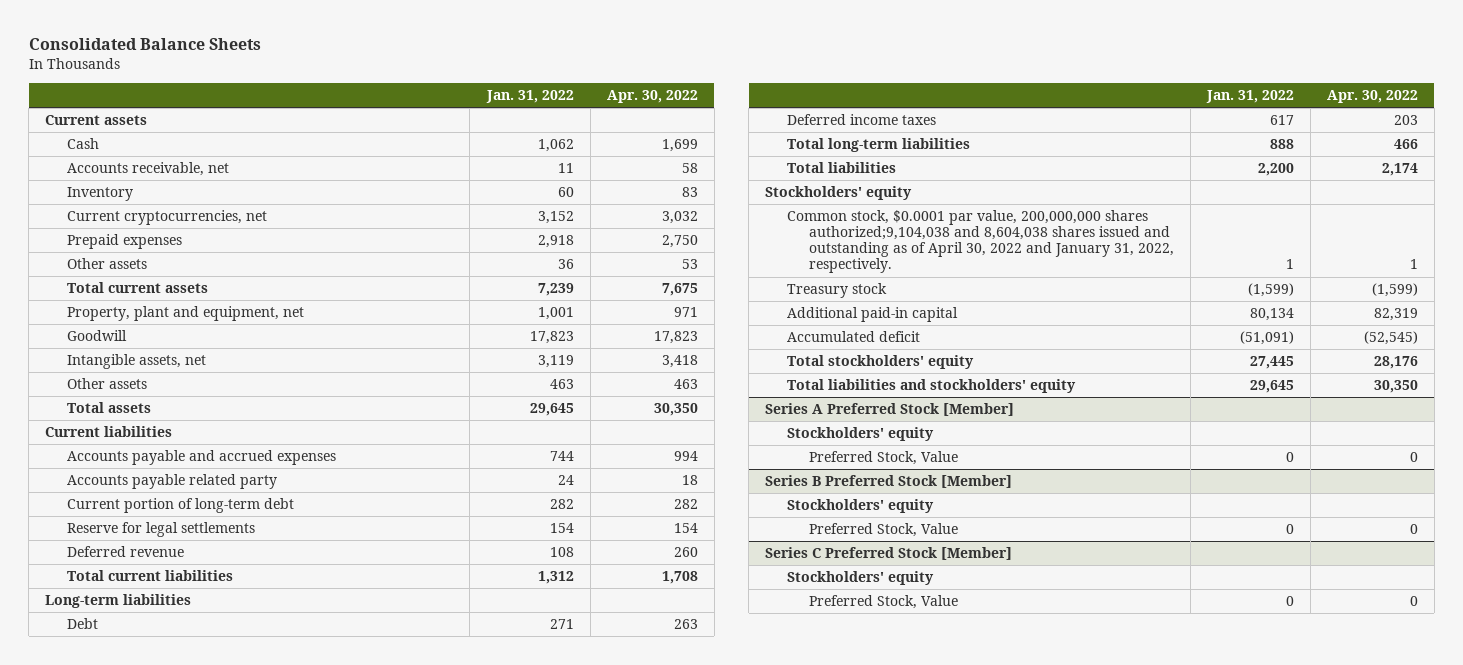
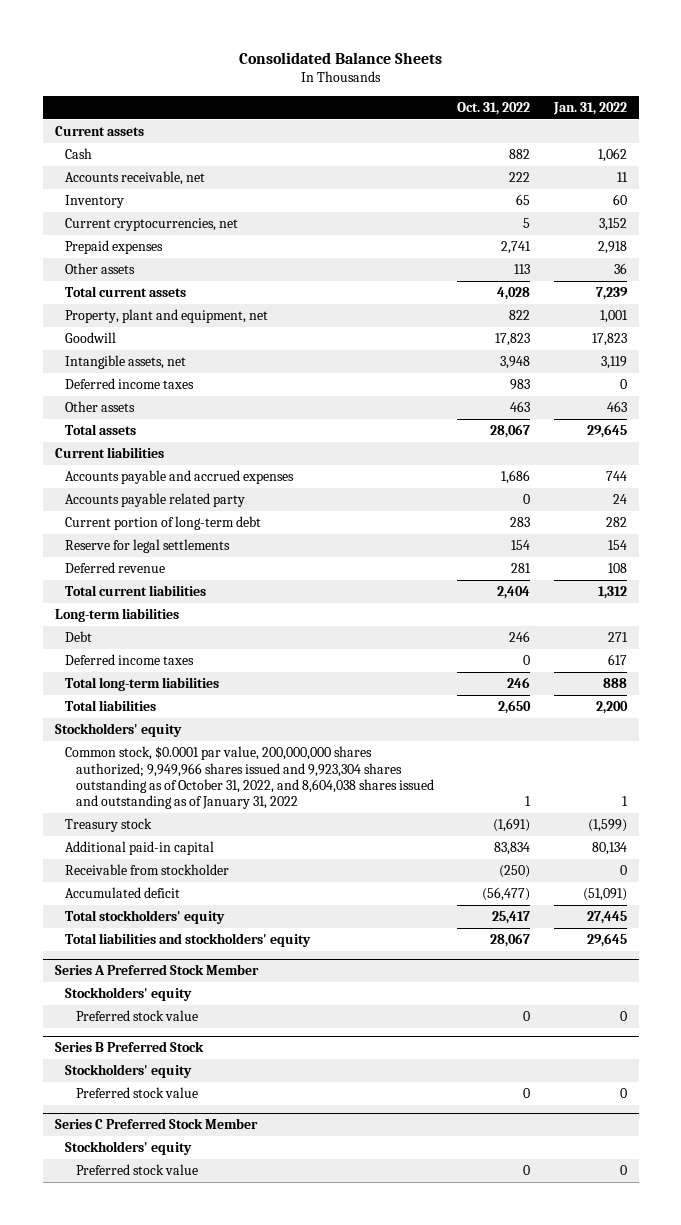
- | Jan. 31, 2022 | Apr. 30, 2022
+ | Oct. 31, 2022 | Jan. 31, 2022
+ Deferred income taxes | 983 | 0
- Common stock, $0.0001 par value, 200,000,000 shares authorized;9,104,038 and 8,604,038 shares issued and outstanding as of April 30, 2022 and January 31, 2022, respectively. | 1 | 1
+ Common stock, $0.0001 par value, 200,000,000 shares authorized; 9,949,966 shares issued and 9,923,304 shares outstanding as of October 31, 2022, and 8,604,038 shares issued and outstanding as of January 31, 2022 | 1 | 1
+ Receivable from stockholder | (250) | 0
- Series A Preferred Stock [Member]
+ Series A Preferred Stock Member
- Preferred Stock, Value | 0 | 0
- Series B Preferred Stock [Member]
+ Preferred stock value | 0 | 0
+ Series B Preferred Stock
- Preferred Stock, Value | 0 | 0
- Series C Preferred Stock [Member]
+ Preferred stock value | 0 | 0
+ Series C Preferred Stock Member
- Preferred Stock, Value | 0 | 0
+ Preferred stock value | 0 | 0

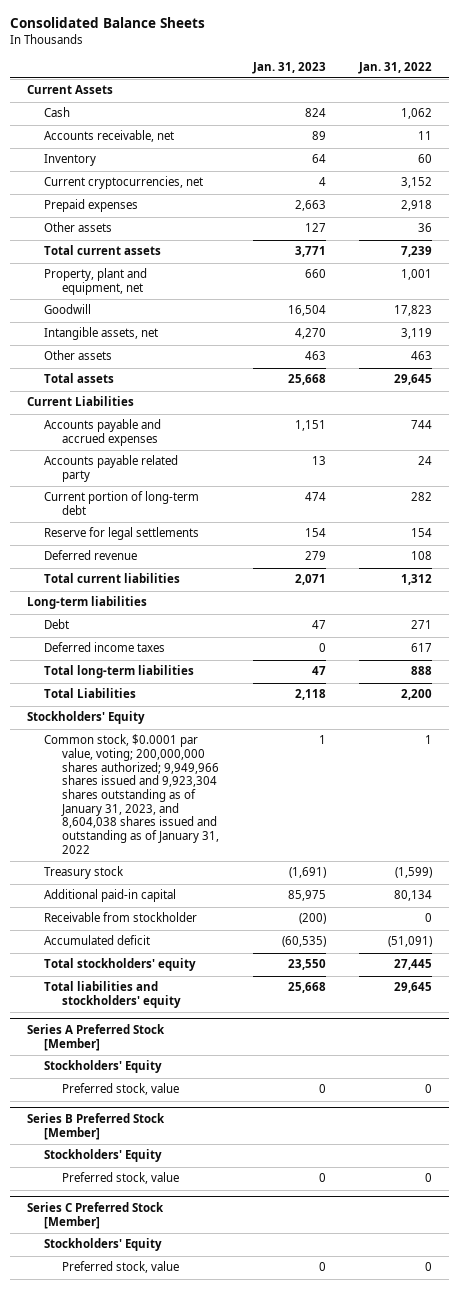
- | Oct. 31, 2022 | Jan. 31, 2022
+ | Jan. 31, 2023 | Jan. 31, 2022
- Current assets
+ Current Assets
- Deferred income taxes | 983 | 0
- Current liabilities
+ Current Liabilities
- Total liabilities | 2,650 | 2,200
- Stockholders' equity
- Common stock, $0.0001 par value, 200,000,000 shares authorized; 9,949,966 shares issued and 9,923,304 shares outstanding as of October 31, 2022, and 8,604,038 shares issued and outstanding as of January 31, 2022 | 1 | 1
+ Total Liabilities | 2,118 | 2,200
+ Stockholders' Equity
+ Common stock, $0.0001 par value, voting; 200,000,000 shares authorized; 9,949,966 shares issued and 9,923,304 shares outstanding as of January 31, 2023, and 8,604,038 shares issued and outstanding as of January 31, 2022 | 1 | 1
- Series A Preferred Stock Member
- Stockholders' equity
- Preferred stock value | 0 | 0
- Series B Preferred Stock
- Stockholders' equity
- Preferred stock value | 0 | 0
- Series C Preferred Stock Member
- Stockholders' equity
- Preferred stock value | 0 | 0
+ Series A Preferred Stock [Member]
+ Stockholders' Equity
+ Preferred stock, value | 0 | 0
+ Series B Preferred Stock [Member]
+ Stockholders' Equity
+ Preferred stock, value | 0 | 0
+ Series C Preferred Stock [Member]
+ Stockholders' Equity
+ Preferred stock, value | 0 | 0

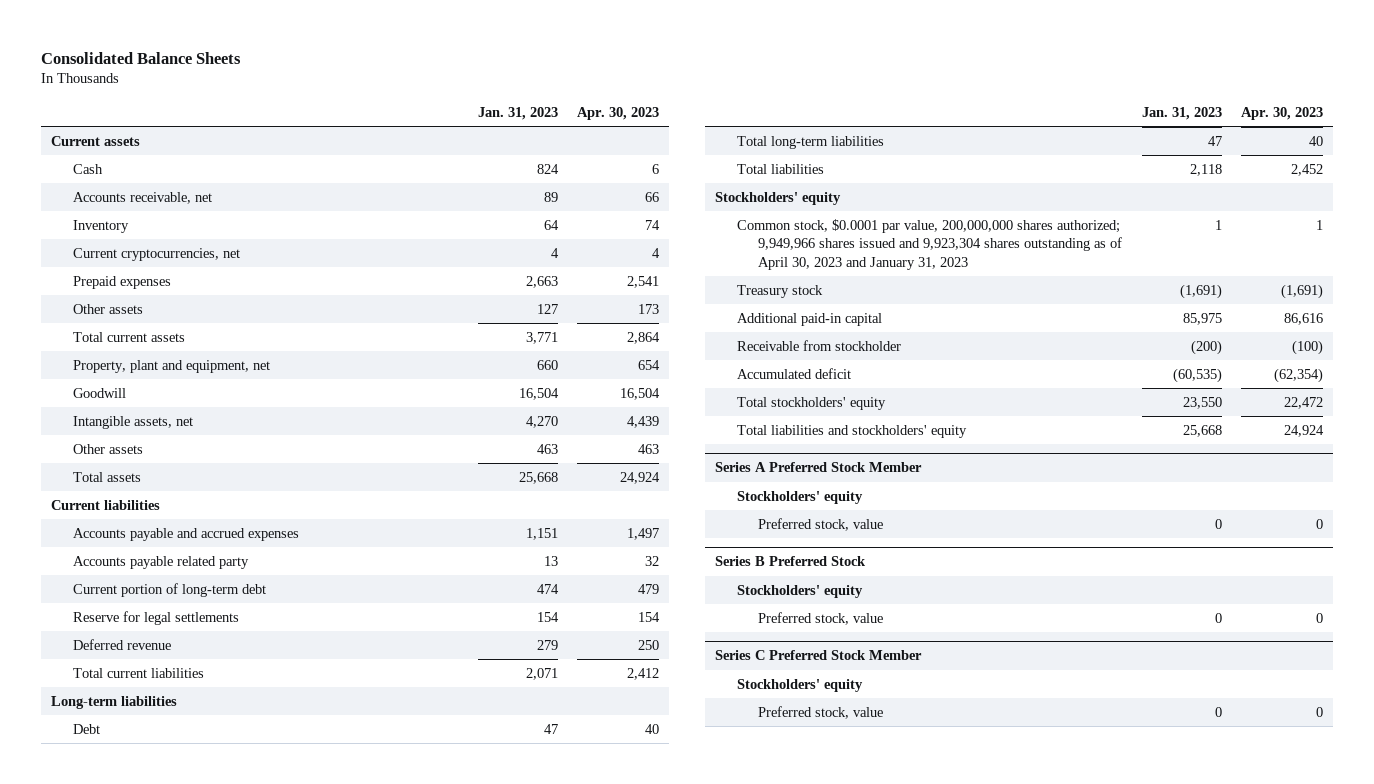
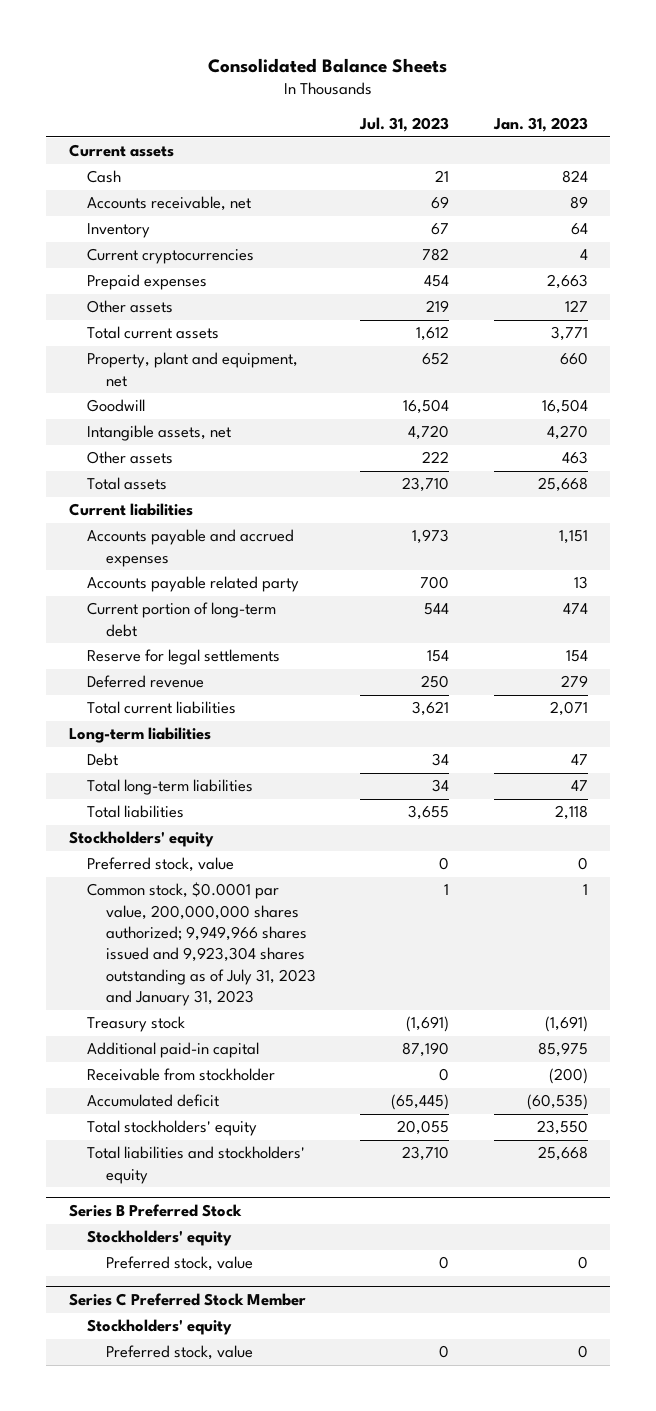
- | Jan. 31, 2023 | Apr. 30, 2023
+ | Jul. 31, 2023 | Jan. 31, 2023
- Current cryptocurrencies, net | 4 | 4
+ Current cryptocurrencies | 782 | 4
- Common stock, $0.0001 par value, 200,000,000 shares authorized; 9,949,966 shares issued and 9,923,304 shares outstanding as of April 30, 2023 and January 31, 2023 | 1 | 1
+ Preferred stock, value | 0 | 0
+ Common stock, $0.0001 par value, 200,000,000 shares authorized; 9,949,966 shares issued and 9,923,304 shares outstanding as of July 31, 2023 and January 31, 2023 | 1 | 1
- Series A Preferred Stock Member
- Stockholders' equity
- Preferred stock, value | 0 | 0

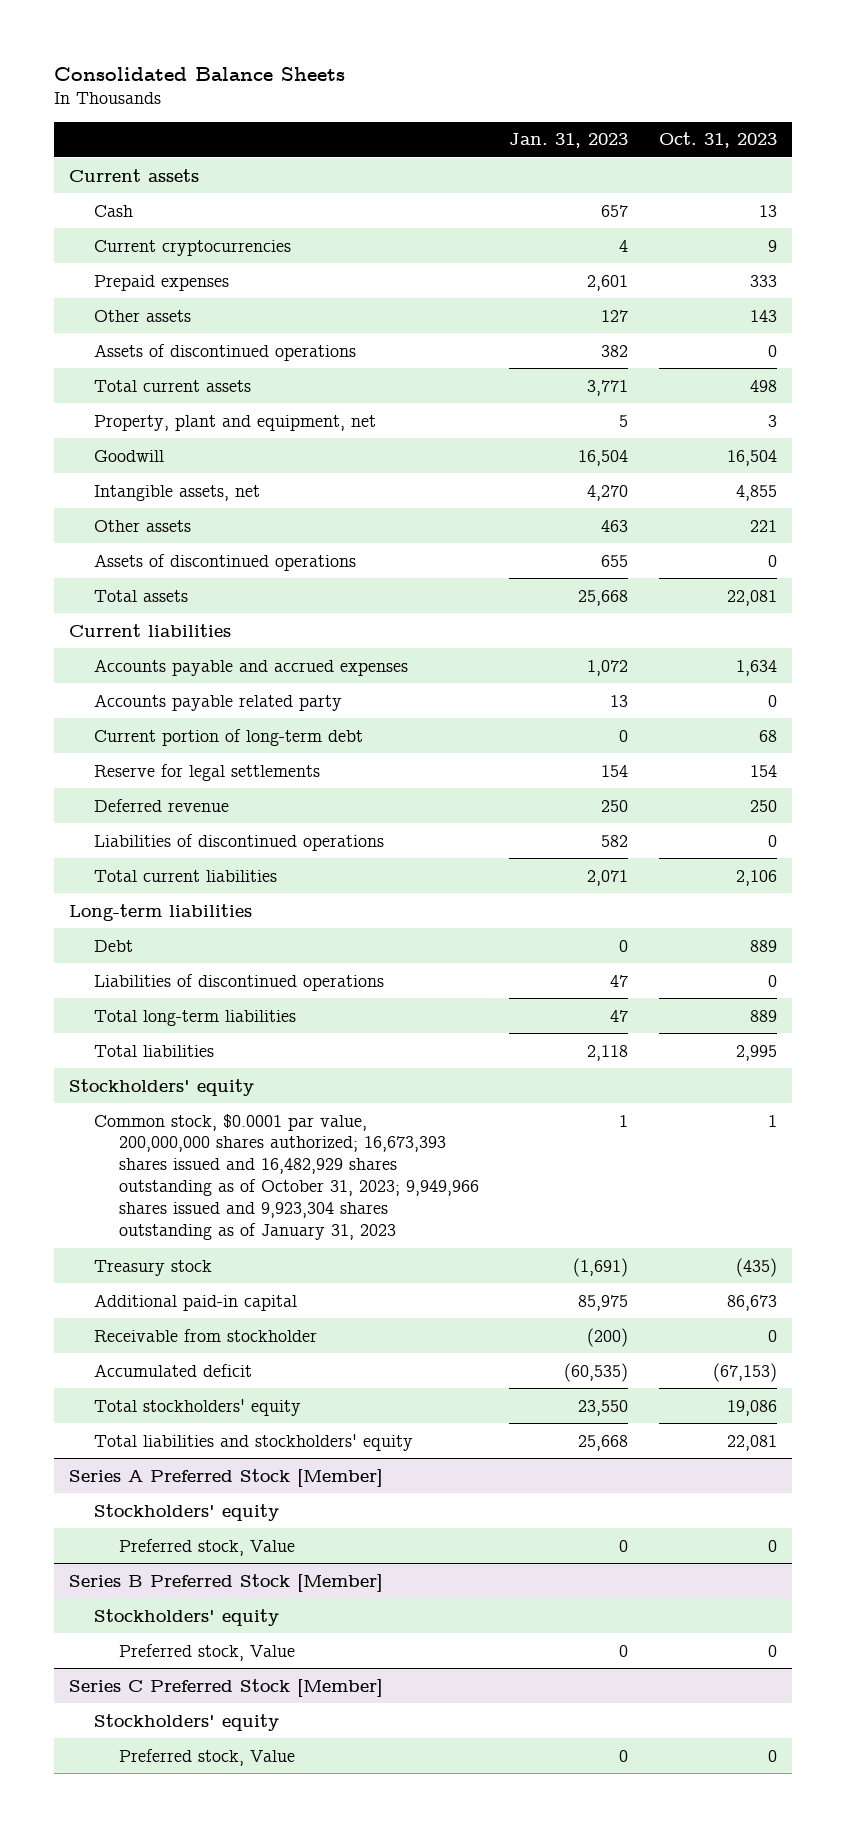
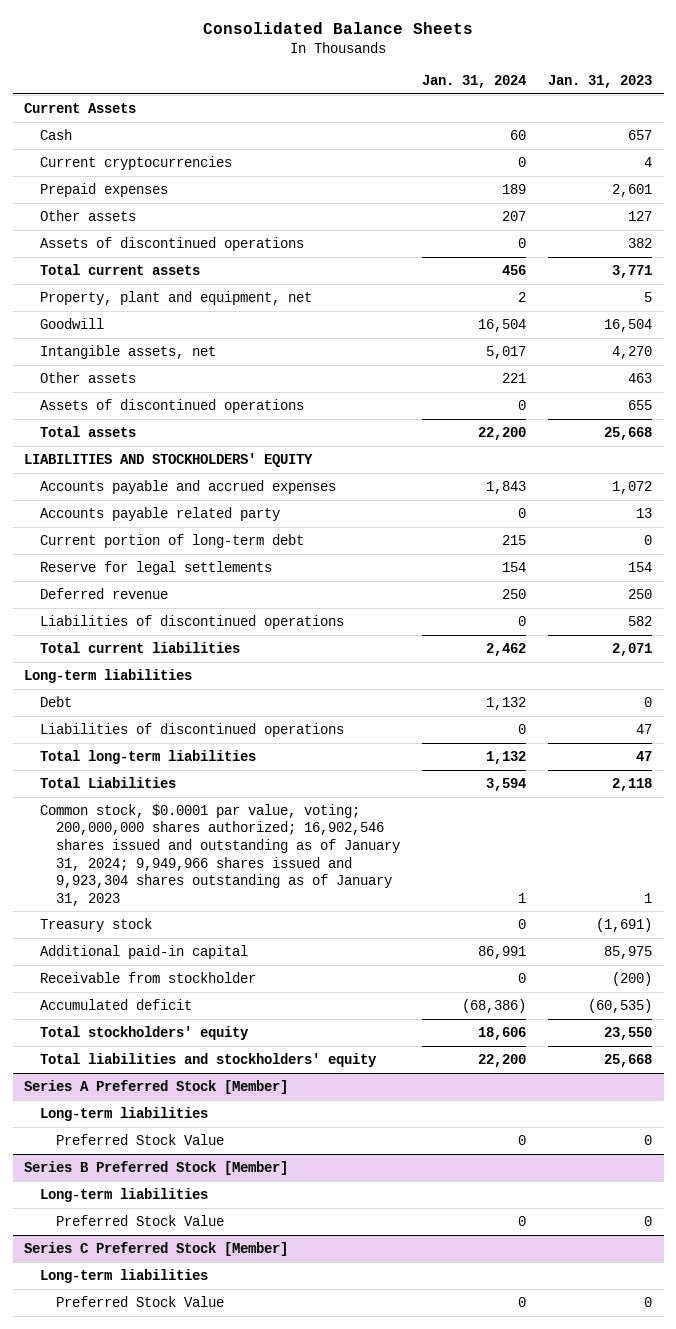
- | Jan. 31, 2023 | Oct. 31, 2023
+ | Jan. 31, 2024 | Jan. 31, 2023
- Current assets
+ Current Assets
- Current liabilities
+ LIABILITIES AND STOCKHOLDERS' EQUITY
- Total liabilities | 2,118 | 2,995
- Stockholders' equity
- Common stock, $0.0001 par value, 200,000,000 shares authorized; 16,673,393 shares issued and 16,482,929 shares outstanding as of October 31, 2023; 9,949,966 shares issued and 9,923,304 shares outstanding as of January 31, 2023 | 1 | 1
+ Total Liabilities | 3,594 | 2,118
+ Common stock, $0.0001 par value, voting; 200,000,000 shares authorized; 16,902,546 shares issued and outstanding as of January 31, 2024; 9,949,966 shares issued and 9,923,304 shares outstanding as of January 31, 2023 | 1 | 1
@ Series A Preferred Stock [Member]
- Stockholders' equity
- Preferred stock, Value | 0 | 0
+ Long-term liabilities
+ Preferred Stock Value | 0 | 0
@ Series B Preferred Stock [Member]
- Stockholders' equity
- Preferred stock, Value | 0 | 0
+ Long-term liabilities
+ Preferred Stock Value | 0 | 0
@ Series C Preferred Stock [Member]
- Stockholders' equity
- Preferred stock, Value | 0 | 0
+ Long-term liabilities
+ Preferred Stock Value | 0 | 0

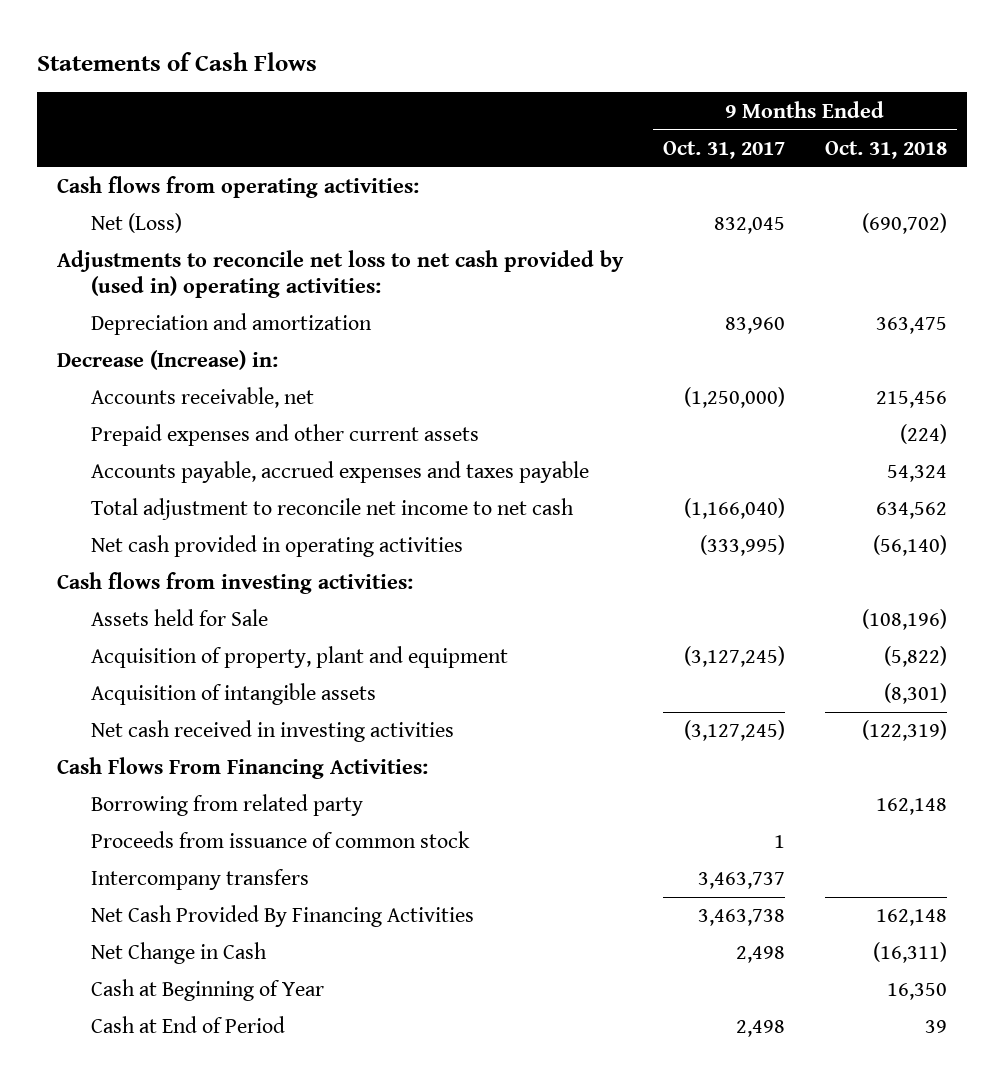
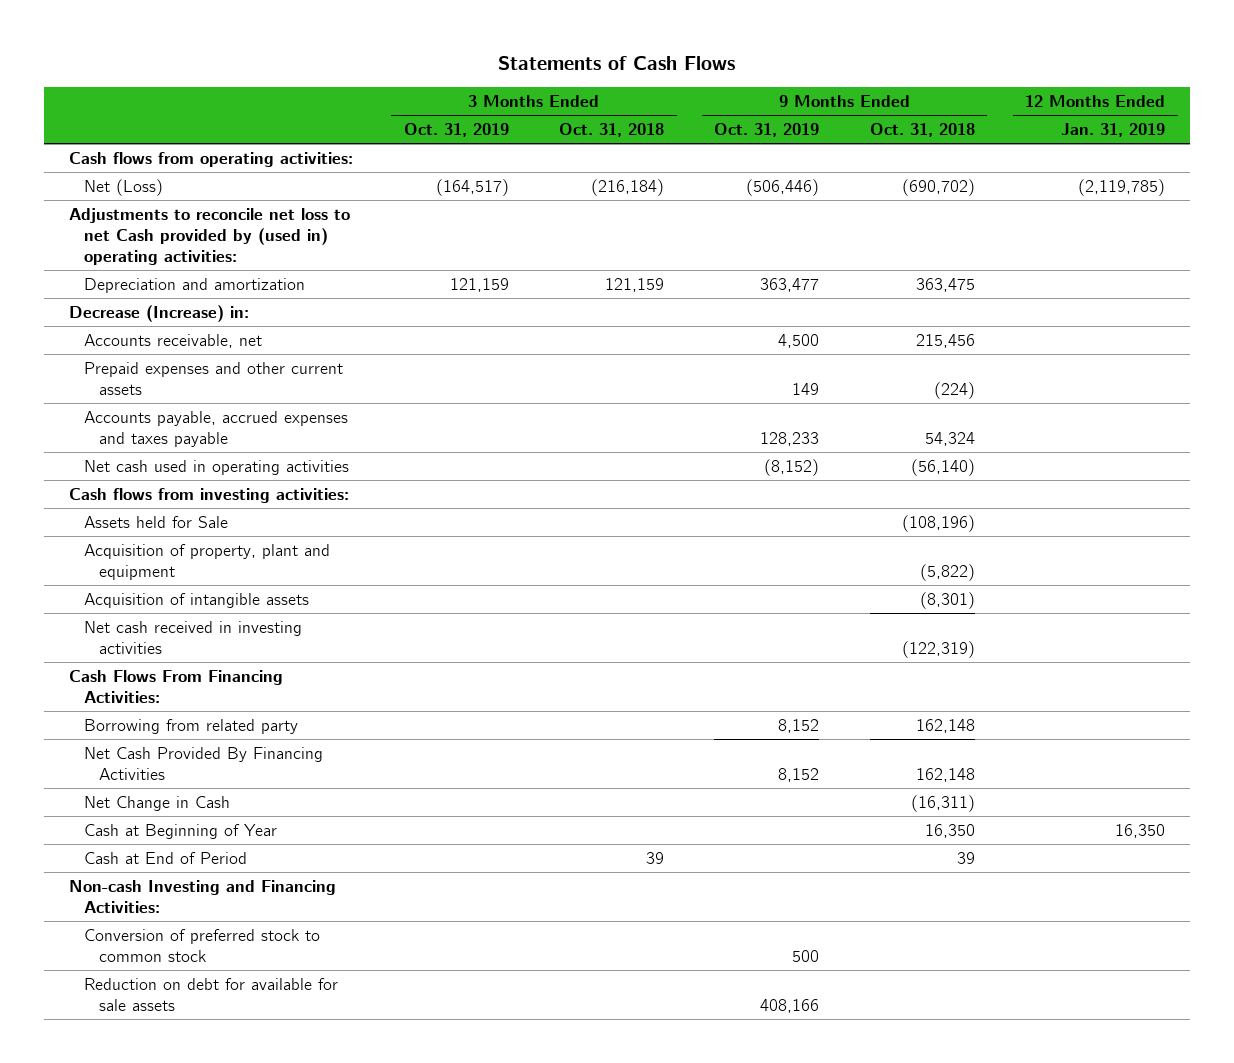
- | 9 Months Ended Oct. 31, 2017 | 9 Months Ended Oct. 31, 2018
+ | 3 Months Ended Oct. 31, 2019 | 3 Months Ended Oct. 31, 2018 | 9 Months Ended Oct. 31, 2019 | 9 Months Ended Oct. 31, 2018 | 12 Months Ended Jan. 31, 2019
- Adjustments to reconcile net loss to net cash provided by (used in) operating activities:
+ Adjustments to reconcile net loss to net Cash provided by (used in) operating activities:
- Total adjustment to reconcile net income to net cash | (1,166,040) | 634,562
- Net cash provided in operating activities | (333,995) | (56,140)
+ Net cash used in operating activities | | | (8,152) | (56,140) |
- Proceeds from issuance of common stock | 1 |
- Intercompany transfers | 3,463,737 |
+ Non-cash Investing and Financing Activities:
+ Conversion of preferred stock to common stock | | | 500 | |
+ Reduction on debt for available for sale assets | | | 408,166 | |

